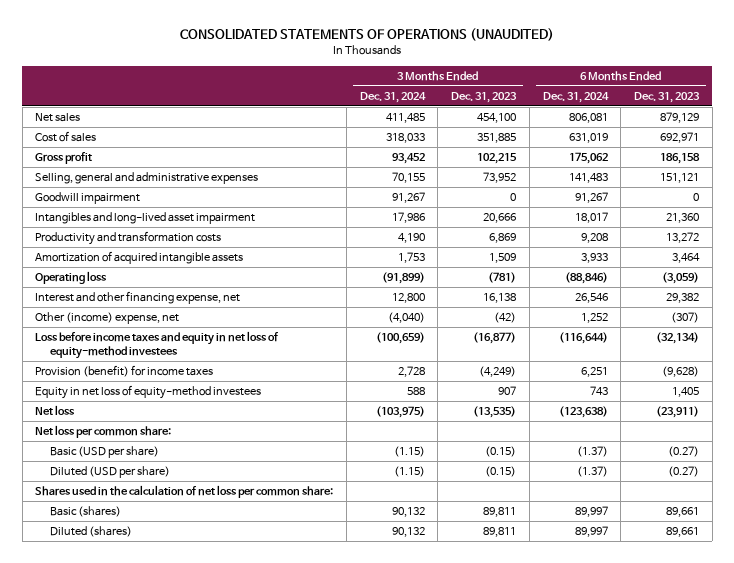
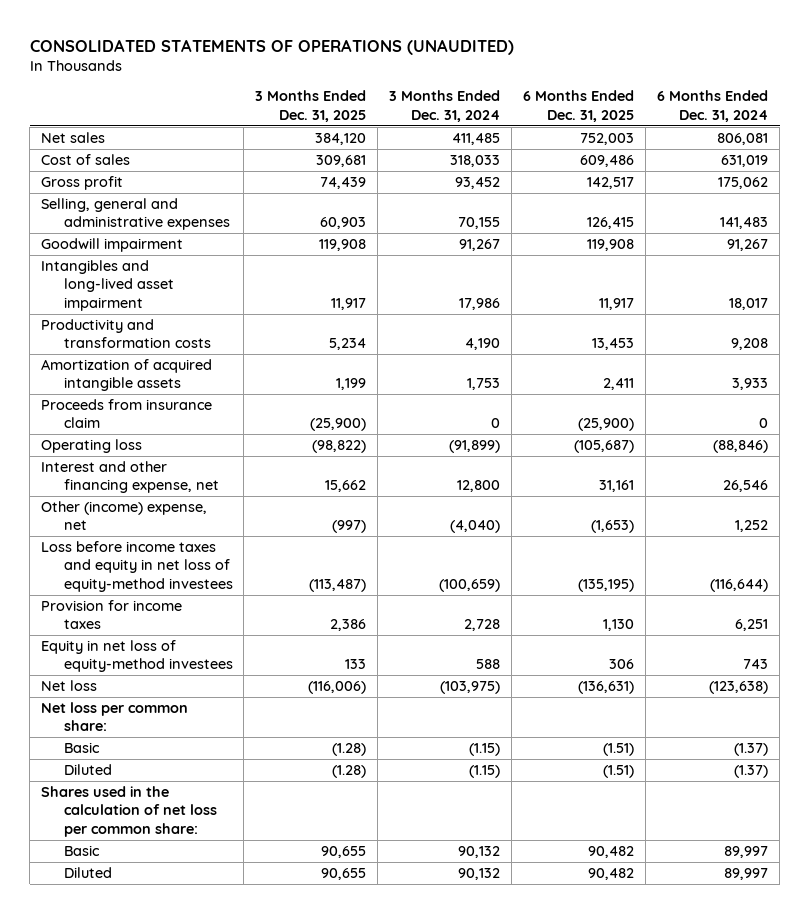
- | 3 Months Ended Dec. 31, 2024 | 3 Months Ended Dec. 31, 2023 | 6 Months Ended Dec. 31, 2024 | 6 Months Ended Dec. 31, 2023
+ | 3 Months Ended Dec. 31, 2025 | 3 Months Ended Dec. 31, 2024 | 6 Months Ended Dec. 31, 2025 | 6 Months Ended Dec. 31, 2024
+ Proceeds from insurance claim | (25,900) | 0 | (25,900) | 0
- Provision (benefit) for income taxes | 2,728 | (4,249) | 6,251 | (9,628)
+ Provision for income taxes | 2,386 | 2,728 | 1,130 | 6,251
- Basic (USD per share) | (1.15) | (0.15) | (1.37) | (0.27)
- Diluted (USD per share) | (1.15) | (0.15) | (1.37) | (0.27)
+ Basic | (1.28) | (1.15) | (1.51) | (1.37)
+ Diluted | (1.28) | (1.15) | (1.51) | (1.37)
- Basic (shares) | 90,132 | 89,811 | 89,997 | 89,661
- Diluted (shares) | 90,132 | 89,811 | 89,997 | 89,661
+ Basic | 90,655 | 90,132 | 90,482 | 89,997
+ Diluted | 90,655 | 90,132 | 90,482 | 89,997

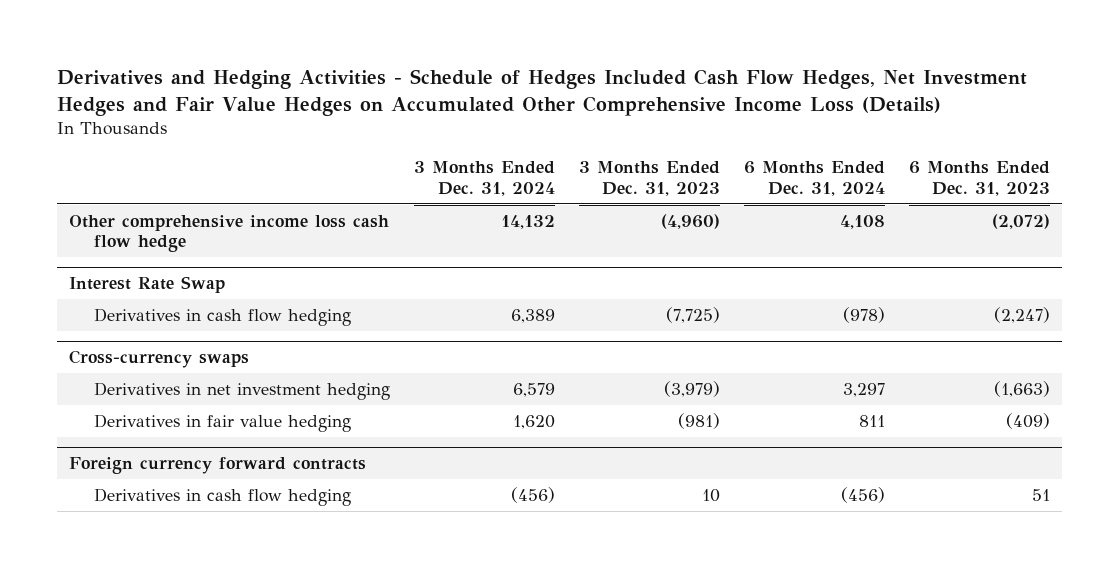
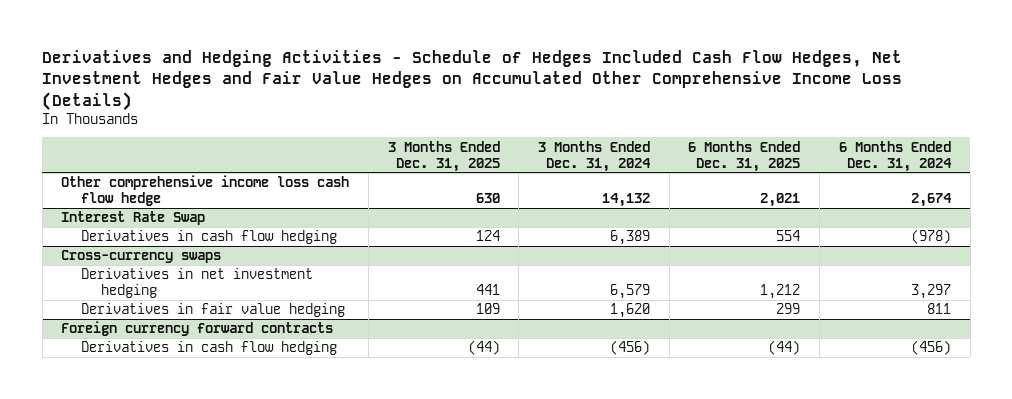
- | 3 Months Ended Dec. 31, 2024 | 3 Months Ended Dec. 31, 2023 | 6 Months Ended Dec. 31, 2024 | 6 Months Ended Dec. 31, 2023
+ | 3 Months Ended Dec. 31, 2025 | 3 Months Ended Dec. 31, 2024 | 6 Months Ended Dec. 31, 2025 | 6 Months Ended Dec. 31, 2024
- Other comprehensive income loss cash flow hedge | 14,132 | (4,960) | 4,108 | (2,072)
+ Other comprehensive income loss cash flow hedge | 630 | 14,132 | 2,021 | 2,674

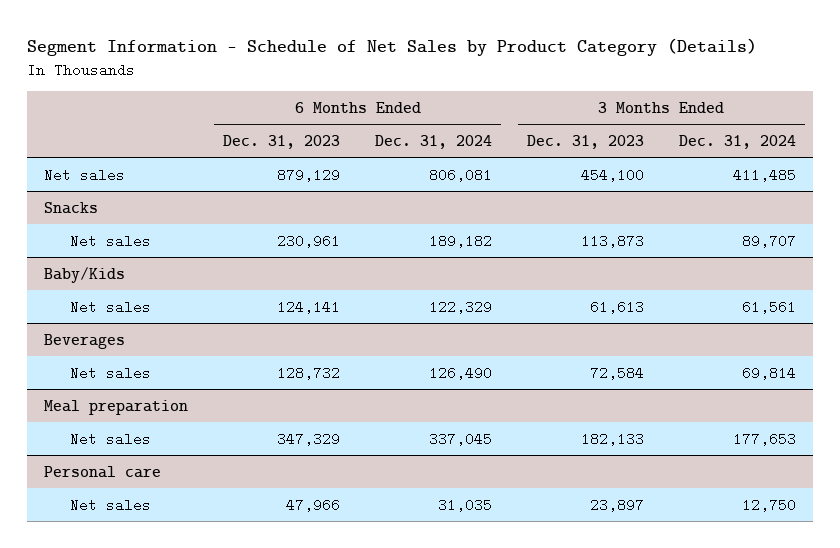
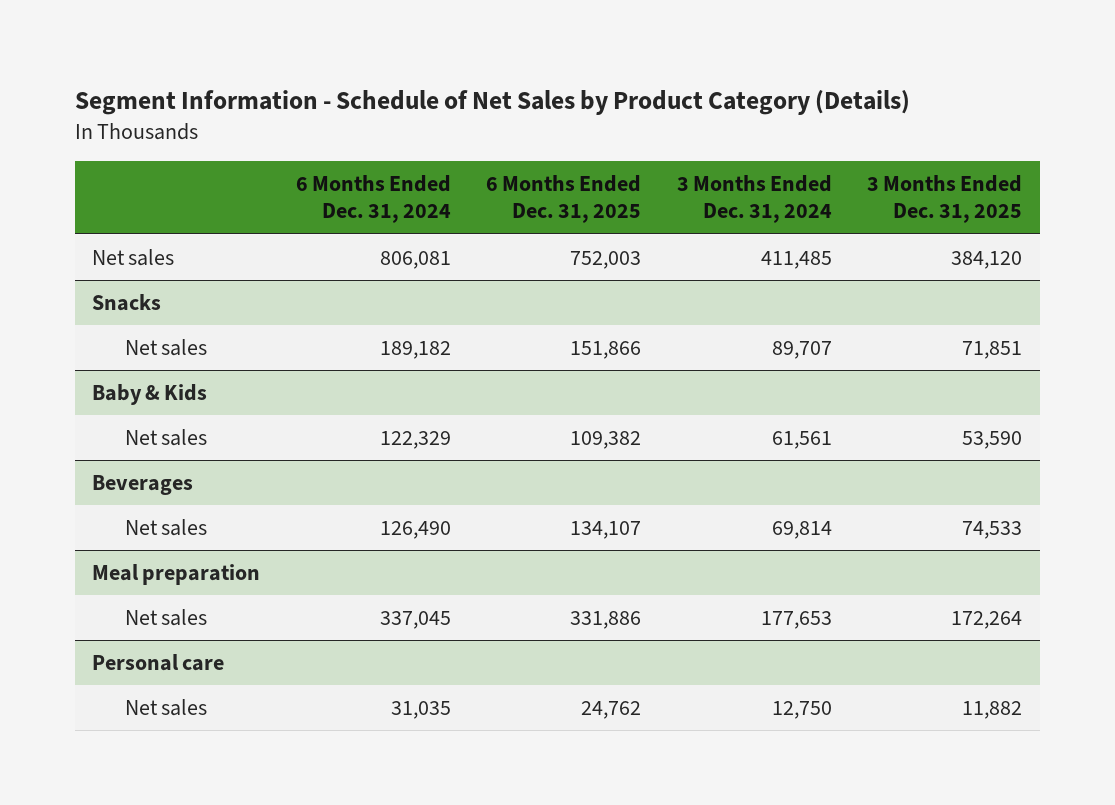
- | 6 Months Ended Dec. 31, 2023 | 6 Months Ended Dec. 31, 2024 | 3 Months Ended Dec. 31, 2023 | 3 Months Ended Dec. 31, 2024
+ | 6 Months Ended Dec. 31, 2024 | 6 Months Ended Dec. 31, 2025 | 3 Months Ended Dec. 31, 2024 | 3 Months Ended Dec. 31, 2025
- Baby/Kids
+ Baby & Kids

